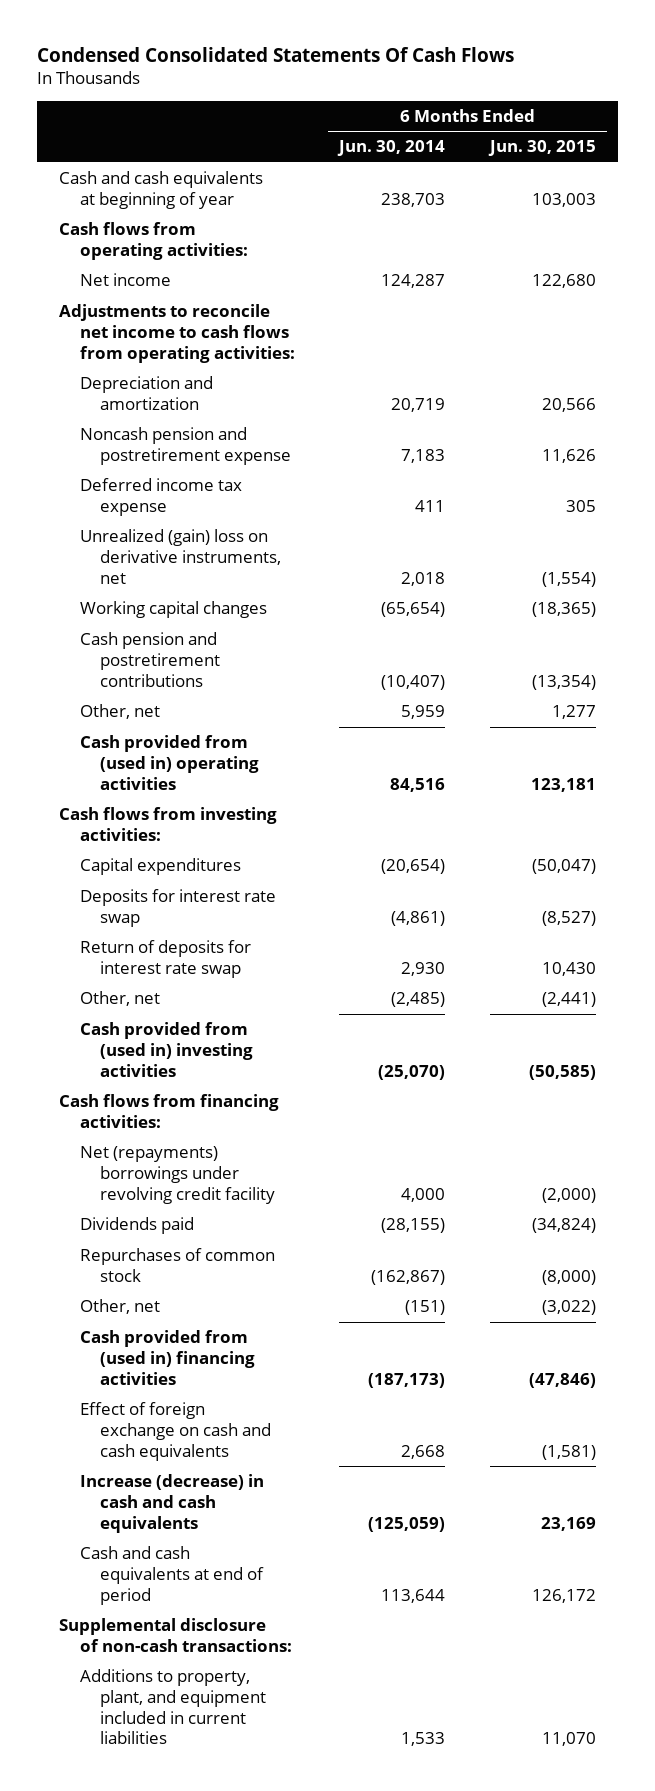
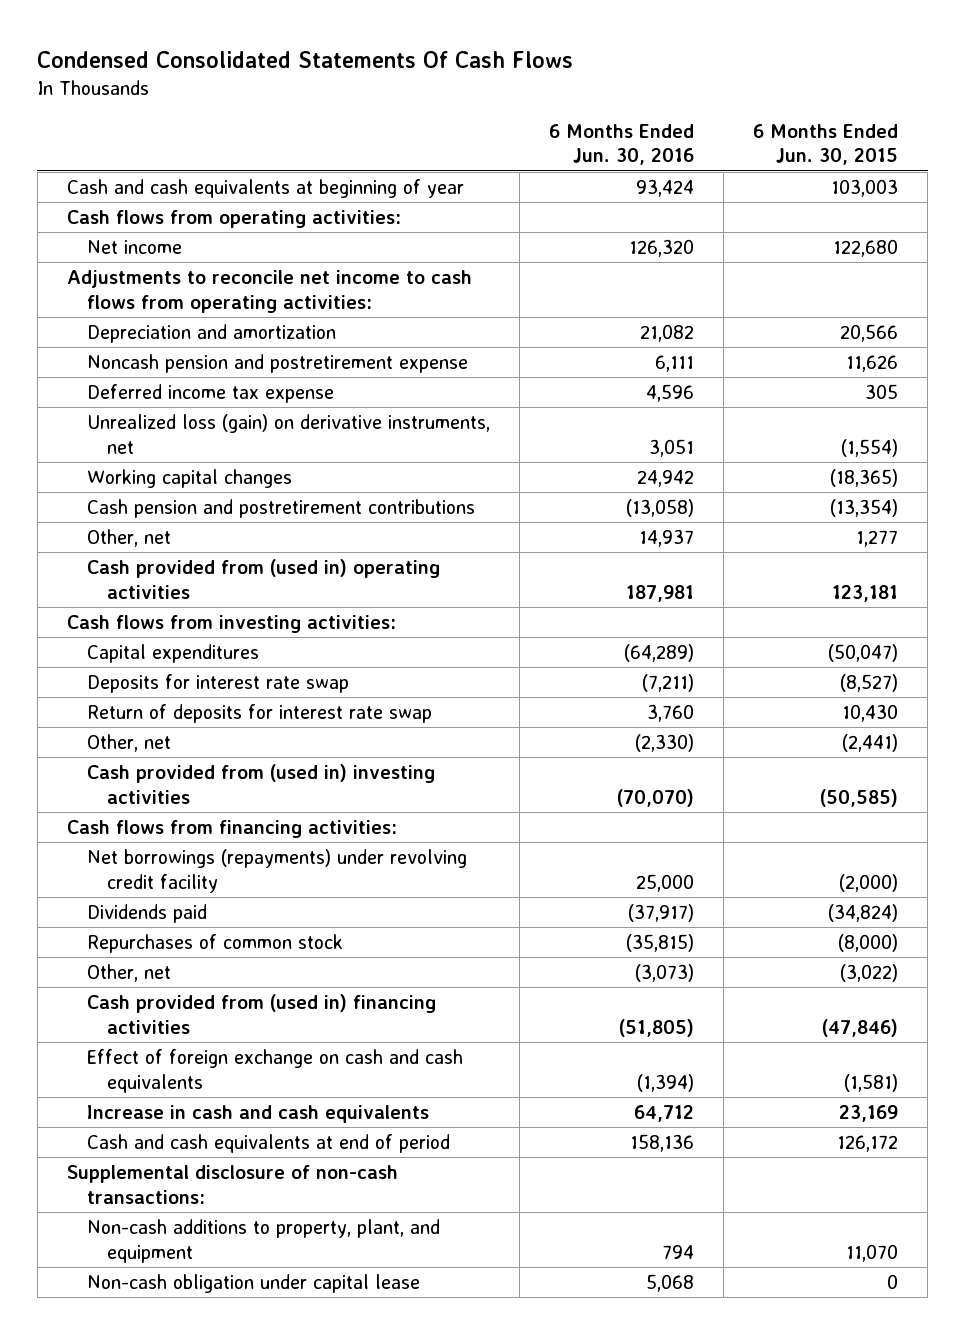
- | 6 Months Ended Jun. 30, 2014 | 6 Months Ended Jun. 30, 2015
+ | 6 Months Ended Jun. 30, 2016 | 6 Months Ended Jun. 30, 2015
- Unrealized (gain) loss on derivative instruments, net | 2,018 | (1,554)
+ Unrealized loss (gain) on derivative instruments, net | 3,051 | (1,554)
- Net (repayments) borrowings under revolving credit facility | 4,000 | (2,000)
+ Net borrowings (repayments) under revolving credit facility | 25,000 | (2,000)
- Increase (decrease) in cash and cash equivalents | (125,059) | 23,169
+ Increase in cash and cash equivalents | 64,712 | 23,169
- Additions to property, plant, and equipment included in current liabilities | 1,533 | 11,070
+ Non-cash additions to property, plant, and equipment | 794 | 11,070
+ Non-cash obligation under capital lease | 5,068 | 0

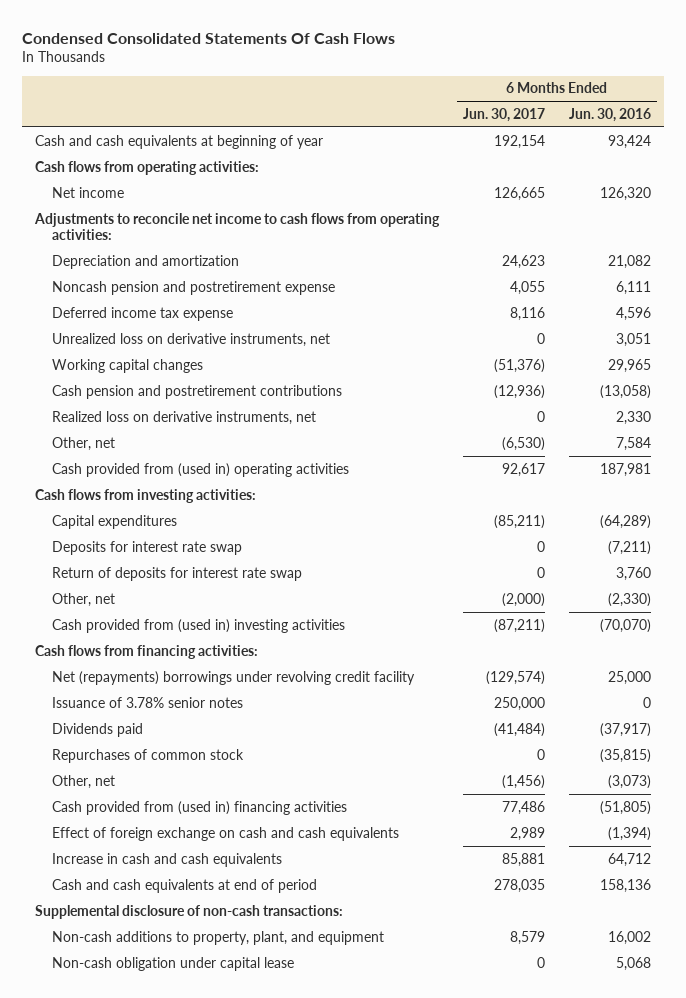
- | 6 Months Ended Jun. 30, 2016 | 6 Months Ended Jun. 30, 2015
+ | 6 Months Ended Jun. 30, 2017 | 6 Months Ended Jun. 30, 2016
- Unrealized loss (gain) on derivative instruments, net | 3,051 | (1,554)
- Working capital changes | 24,942 | (18,365)
+ Unrealized loss on derivative instruments, net | 0 | 3,051
+ Working capital changes | (51,376) | 29,965
- Other, net | 14,937 | 1,277
+ Realized loss on derivative instruments, net | 0 | 2,330
+ Other, net | (6,530) | 7,584
- Net borrowings (repayments) under revolving credit facility | 25,000 | (2,000)
+ Net (repayments) borrowings under revolving credit facility | (129,574) | 25,000
+ Issuance of 3.78% senior notes | 250,000 | 0
- Non-cash additions to property, plant, and equipment | 794 | 11,070
+ Non-cash additions to property, plant, and equipment | 8,579 | 16,002

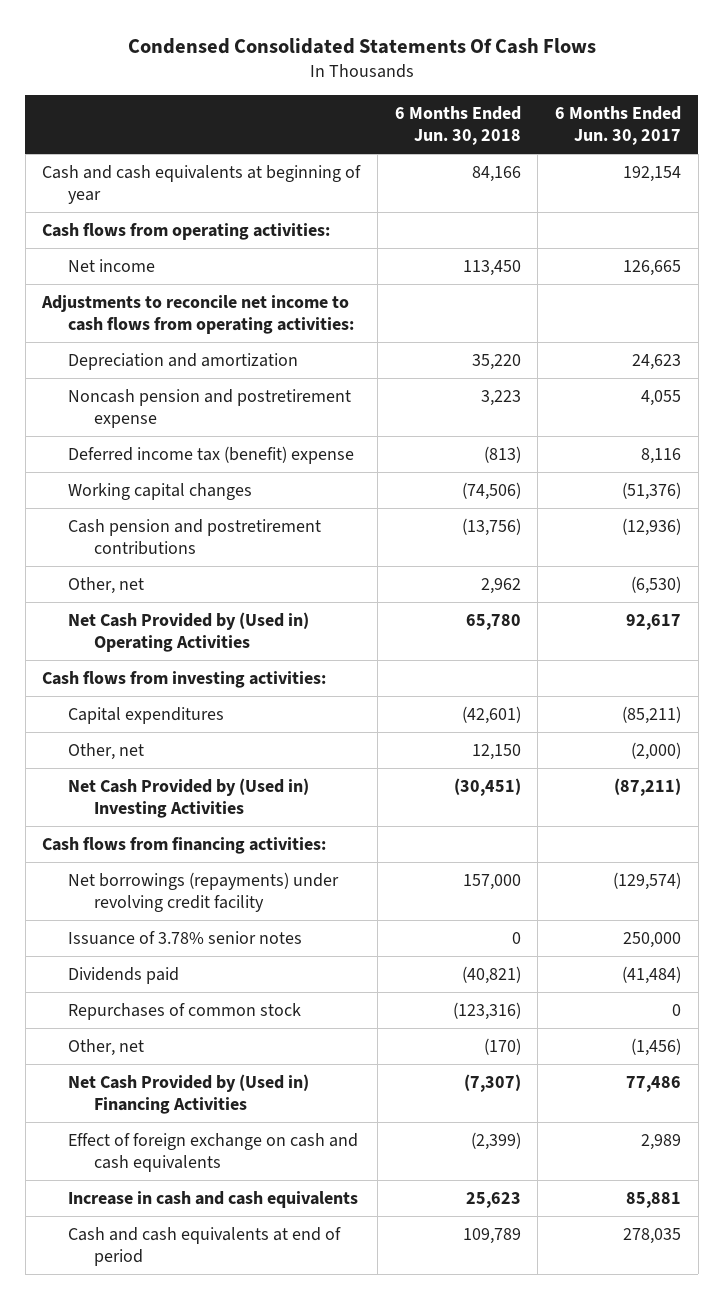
- | 6 Months Ended Jun. 30, 2017 | 6 Months Ended Jun. 30, 2016
+ | 6 Months Ended Jun. 30, 2018 | 6 Months Ended Jun. 30, 2017
- Deferred income tax expense | 8,116 | 4,596
- Unrealized loss on derivative instruments, net | 0 | 3,051
+ Deferred income tax (benefit) expense | (813) | 8,116
- Realized loss on derivative instruments, net | 0 | 2,330
- Cash provided from (used in) operating activities | 92,617 | 187,981
+ Net Cash Provided by (Used in) Operating Activities | 65,780 | 92,617
- Deposits for interest rate swap | 0 | (7,211)
- Return of deposits for interest rate swap | 0 | 3,760
- Cash provided from (used in) investing activities | (87,211) | (70,070)
+ Net Cash Provided by (Used in) Investing Activities | (30,451) | (87,211)
- Net (repayments) borrowings under revolving credit facility | (129,574) | 25,000
+ Net borrowings (repayments) under revolving credit facility | 157,000 | (129,574)
- Cash provided from (used in) financing activities | 77,486 | (51,805)
+ Net Cash Provided by (Used in) Financing Activities | (7,307) | 77,486
- Supplemental disclosure of non-cash transactions:
- Non-cash additions to property, plant, and equipment | 8,579 | 16,002
- Non-cash obligation under capital lease | 0 | 5,068

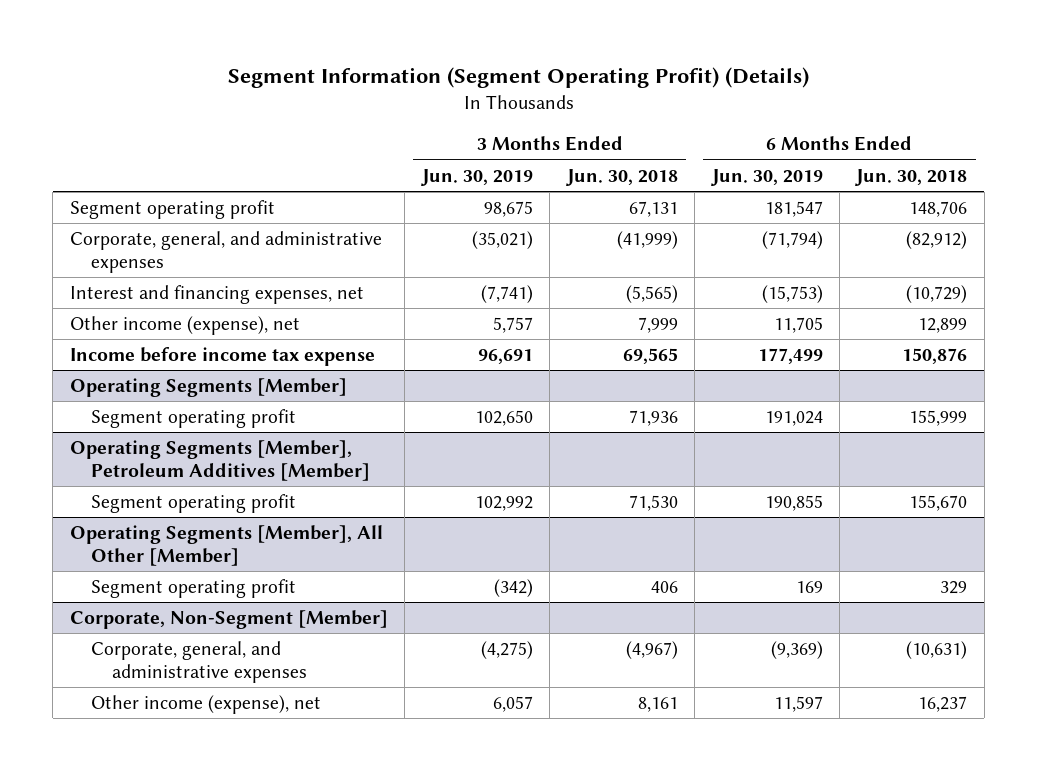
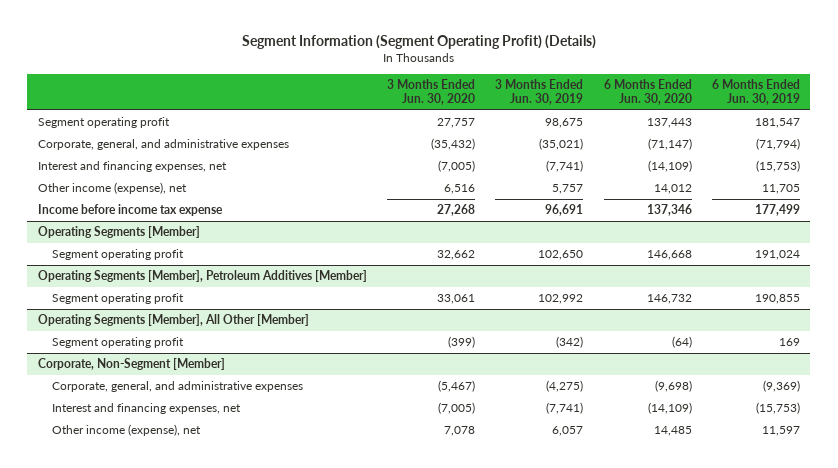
- | 3 Months Ended Jun. 30, 2019 | 3 Months Ended Jun. 30, 2018 | 6 Months Ended Jun. 30, 2019 | 6 Months Ended Jun. 30, 2018
+ | 3 Months Ended Jun. 30, 2020 | 3 Months Ended Jun. 30, 2019 | 6 Months Ended Jun. 30, 2020 | 6 Months Ended Jun. 30, 2019
@ Corporate, Non-Segment [Member]
+ Interest and financing expenses, net | (7,005) | (7,741) | (14,109) | (15,753)

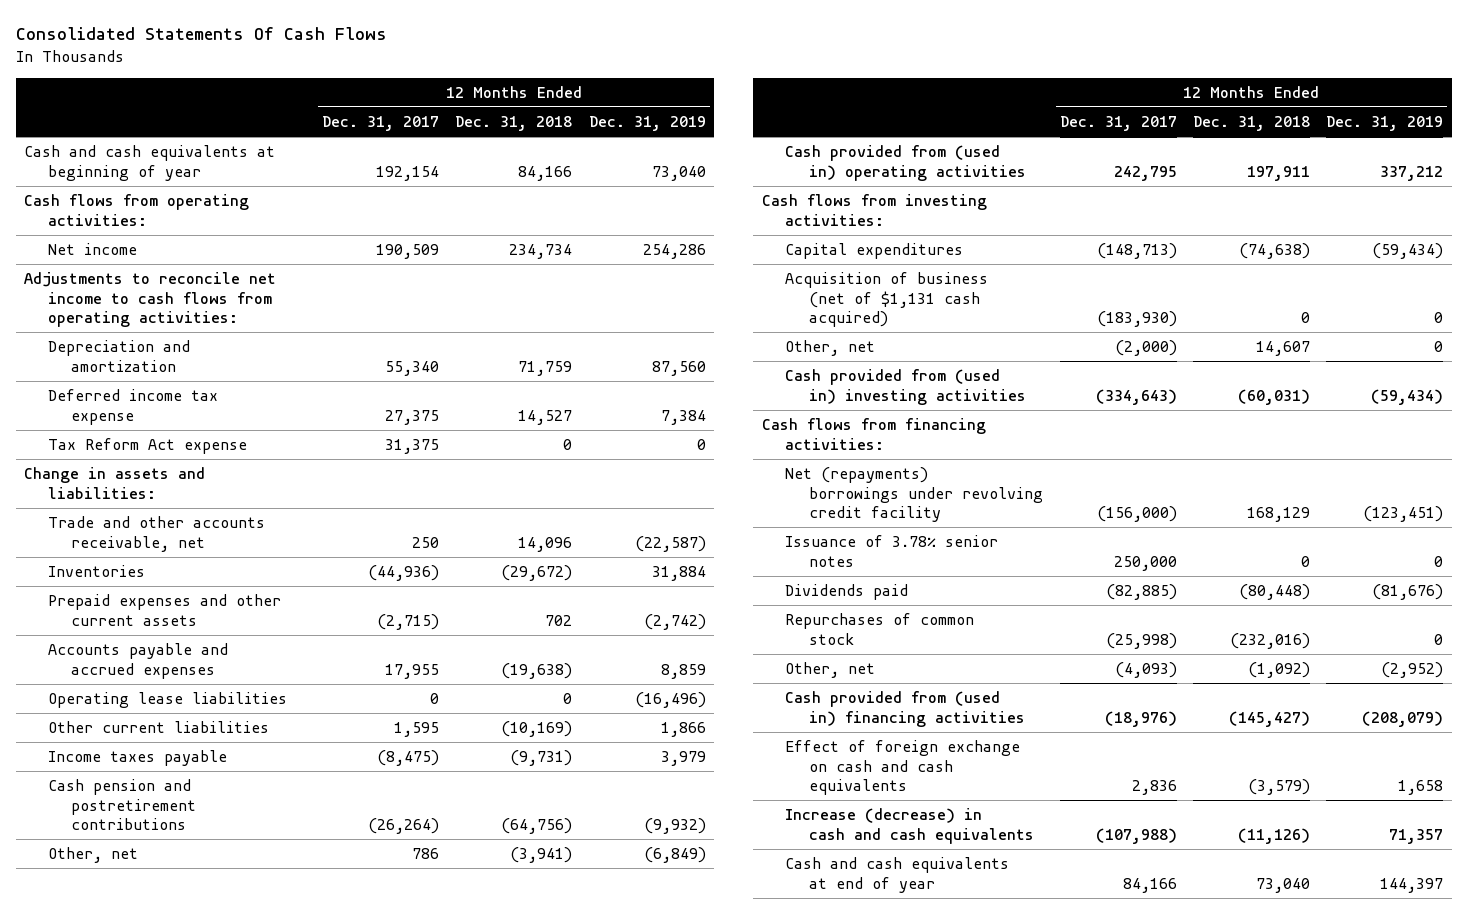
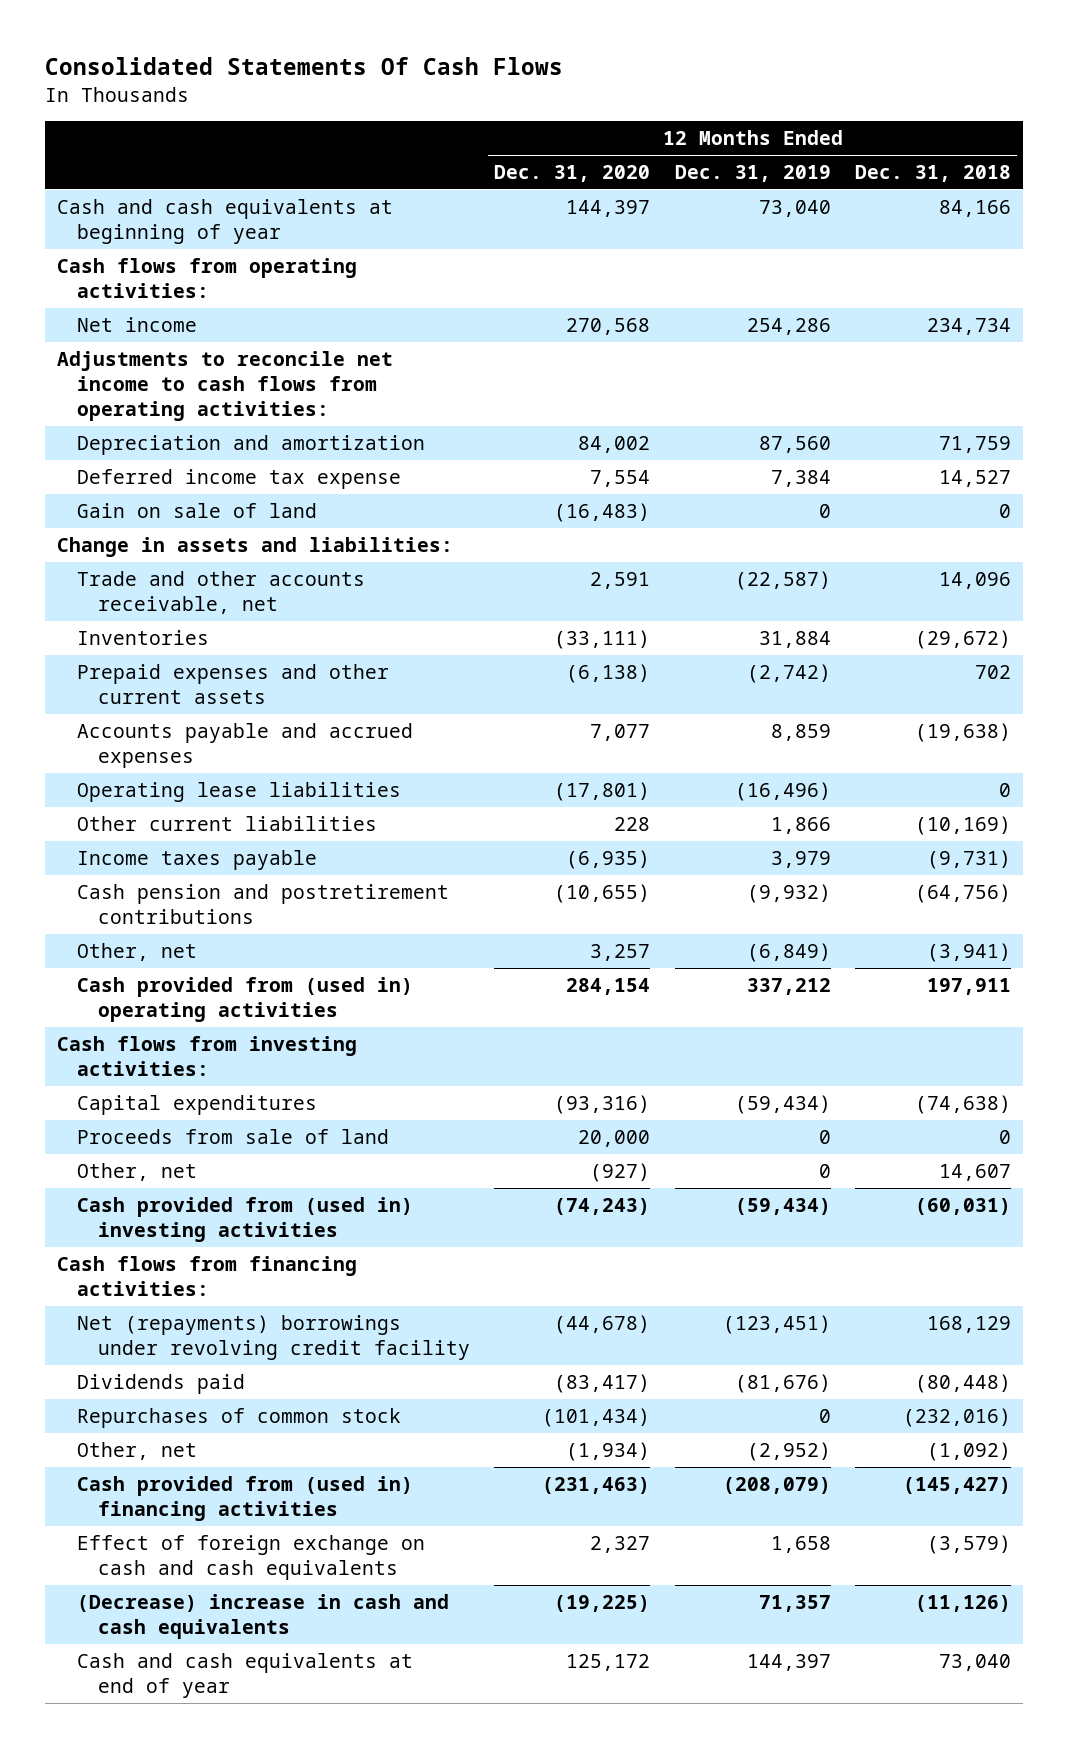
- | 12 Months Ended Dec. 31, 2017 | 12 Months Ended Dec. 31, 2018 | 12 Months Ended Dec. 31, 2019
+ | 12 Months Ended Dec. 31, 2020 | 12 Months Ended Dec. 31, 2019 | 12 Months Ended Dec. 31, 2018
- Tax Reform Act expense | 31,375 | 0 | 0
+ Gain on sale of land | (16,483) | 0 | 0
- Acquisition of business (net of $1,131 cash acquired) | (183,930) | 0 | 0
+ Proceeds from sale of land | 20,000 | 0 | 0
- Issuance of 3.78% senior notes | 250,000 | 0 | 0
- Increase (decrease) in cash and cash equivalents | (107,988) | (11,126) | 71,357
+ (Decrease) increase in cash and cash equivalents | (19,225) | 71,357 | (11,126)

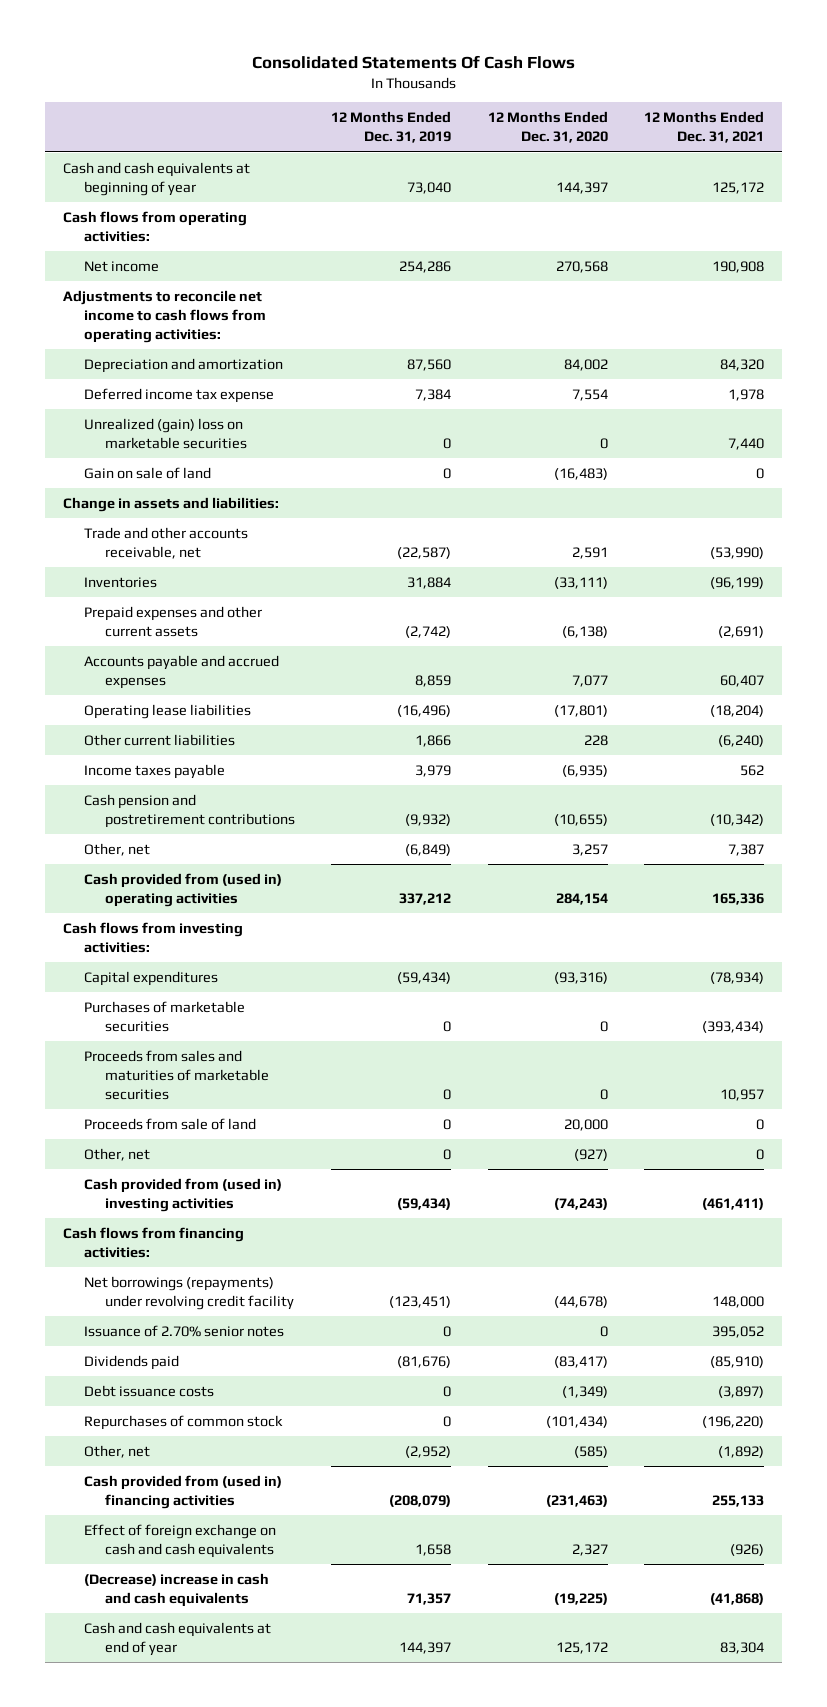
- | 12 Months Ended Dec. 31, 2020 | 12 Months Ended Dec. 31, 2019 | 12 Months Ended Dec. 31, 2018
+ | 12 Months Ended Dec. 31, 2019 | 12 Months Ended Dec. 31, 2020 | 12 Months Ended Dec. 31, 2021
+ Unrealized (gain) loss on marketable securities | 0 | 0 | 7,440
+ Purchases of marketable securities | 0 | 0 | (393,434)
+ Proceeds from sales and maturities of marketable securities | 0 | 0 | 10,957
- Net (repayments) borrowings under revolving credit facility | (44,678) | (123,451) | 168,129
+ Net borrowings (repayments) under revolving credit facility | (123,451) | (44,678) | 148,000
+ Issuance of 2.70% senior notes | 0 | 0 | 395,052
+ Debt issuance costs | 0 | (1,349) | (3,897)
- Other, net | (1,934) | (2,952) | (1,092)
+ Other, net | (2,952) | (585) | (1,892)

